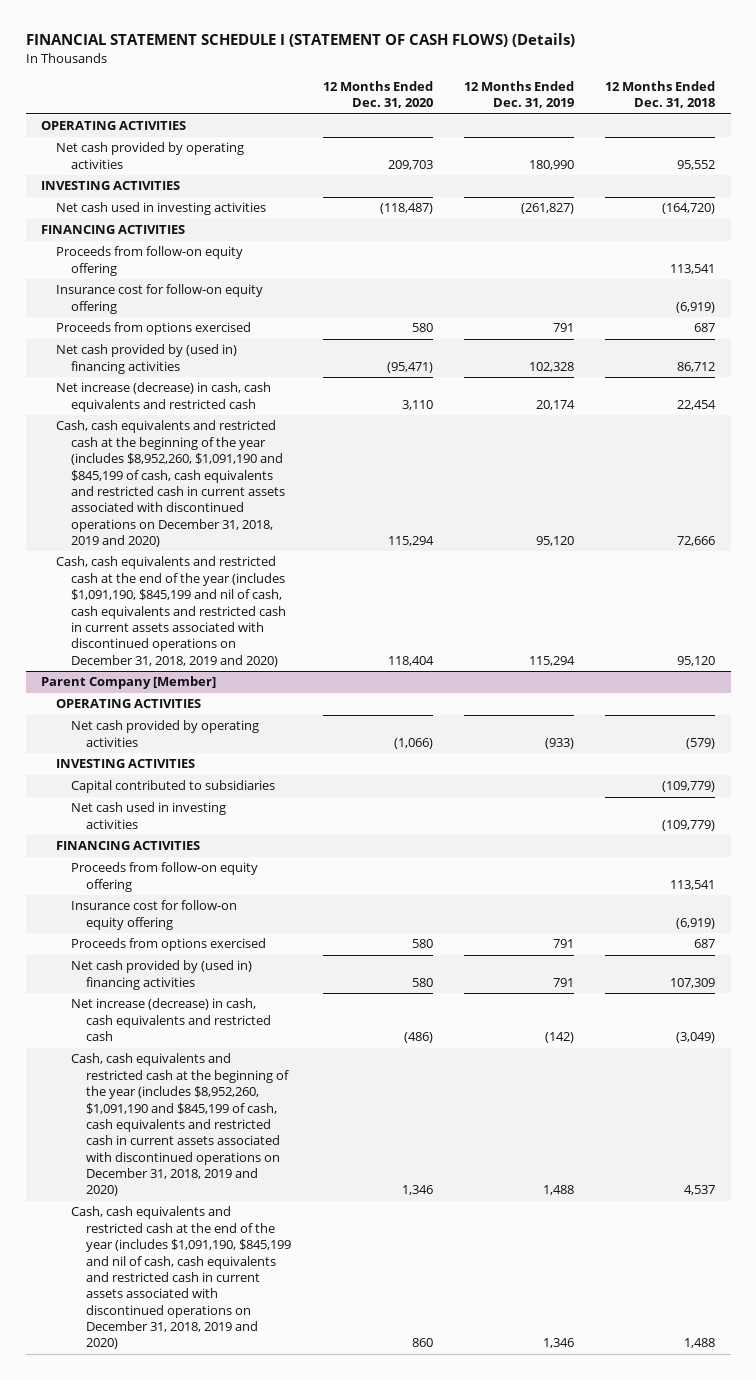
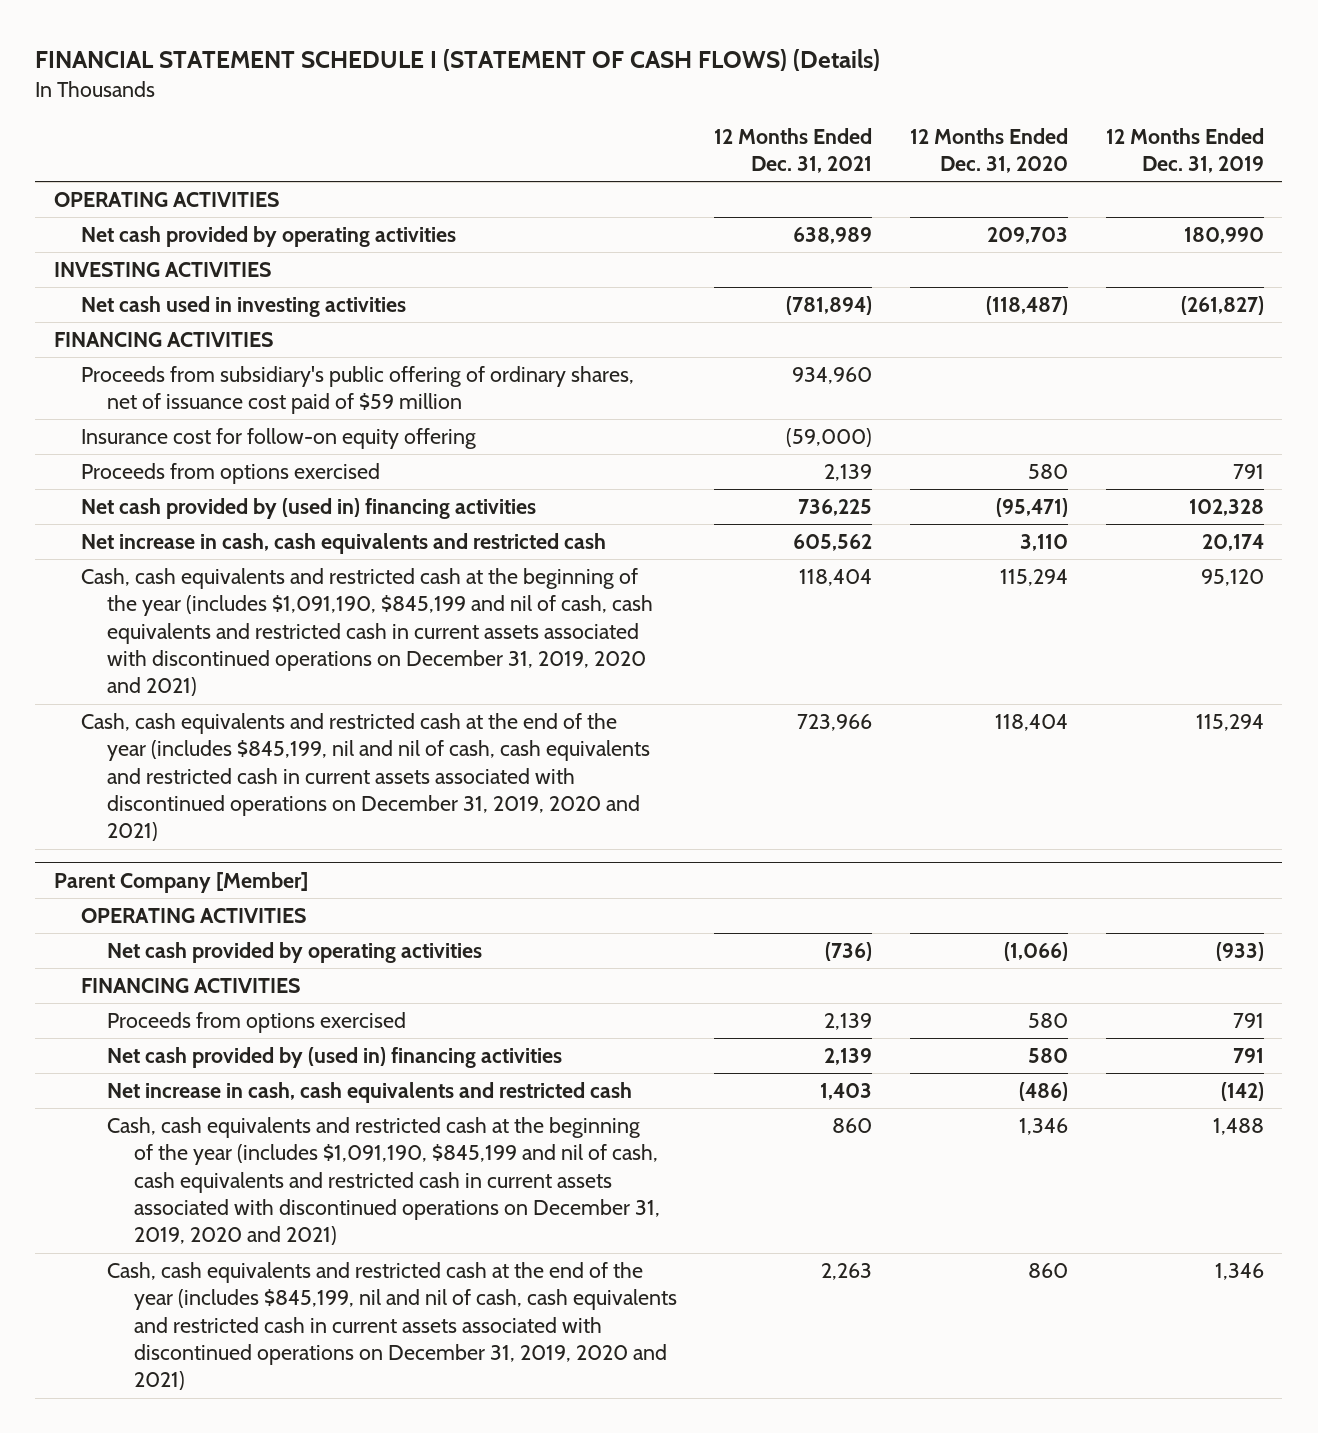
- | 12 Months Ended Dec. 31, 2020 | 12 Months Ended Dec. 31, 2019 | 12 Months Ended Dec. 31, 2018
+ | 12 Months Ended Dec. 31, 2021 | 12 Months Ended Dec. 31, 2020 | 12 Months Ended Dec. 31, 2019
- Proceeds from follow-on equity offering | | | 113,541
+ Proceeds from subsidiary's public offering of ordinary shares, net of issuance cost paid of $59 million | 934,960 | |
- Net increase (decrease) in cash, cash equivalents and restricted cash | 3,110 | 20,174 | 22,454
- Cash, cash equivalents and restricted cash at the beginning of the year (includes $8,952,260, $1,091,190 and $845,199 of cash, cash equivalents and restricted cash in current assets associated with discontinued operations on December 31, 2018, 2019 and 2020) | 115,294 | 95,120 | 72,666
- Cash, cash equivalents and restricted cash at the end of the year (includes $1,091,190, $845,199 and nil of cash, cash equivalents and restricted cash in current assets associated with discontinued operations on December 31, 2018, 2019 and 2020) | 118,404 | 115,294 | 95,120
+ Net increase in cash, cash equivalents and restricted cash | 605,562 | 3,110 | 20,174
+ Cash, cash equivalents and restricted cash at the beginning of the year (includes $1,091,190, $845,199 and nil of cash, cash equivalents and restricted cash in current assets associated with discontinued operations on December 31, 2019, 2020 and 2021) | 118,404 | 115,294 | 95,120
+ Cash, cash equivalents and restricted cash at the end of the year (includes $845,199, nil and nil of cash, cash equivalents and restricted cash in current assets associated with discontinued operations on December 31, 2019, 2020 and 2021) | 723,966 | 118,404 | 115,294
@ Parent Company [Member]
- INVESTING ACTIVITIES
- Capital contributed to subsidiaries | | | (109,779)
- Net cash used in investing activities | | | (109,779)
- Proceeds from follow-on equity offering | | | 113,541
- Insurance cost for follow-on equity offering | | | (6,919)
- Net increase (decrease) in cash, cash equivalents and restricted cash | (486) | (142) | (3,049)
- Cash, cash equivalents and restricted cash at the beginning of the year (includes $8,952,260, $1,091,190 and $845,199 of cash, cash equivalents and restricted cash in current assets associated with discontinued operations on December 31, 2018, 2019 and 2020) | 1,346 | 1,488 | 4,537
- Cash, cash equivalents and restricted cash at the end of the year (includes $1,091,190, $845,199 and nil of cash, cash equivalents and restricted cash in current assets associated with discontinued operations on December 31, 2018, 2019 and 2020) | 860 | 1,346 | 1,488
+ Net increase in cash, cash equivalents and restricted cash | 1,403 | (486) | (142)
+ Cash, cash equivalents and restricted cash at the beginning of the year (includes $1,091,190, $845,199 and nil of cash, cash equivalents and restricted cash in current assets associated with discontinued operations on December 31, 2019, 2020 and 2021) | 860 | 1,346 | 1,488
+ Cash, cash equivalents and restricted cash at the end of the year (includes $845,199, nil and nil of cash, cash equivalents and restricted cash in current assets associated with discontinued operations on December 31, 2019, 2020 and 2021) | 2,263 | 860 | 1,346

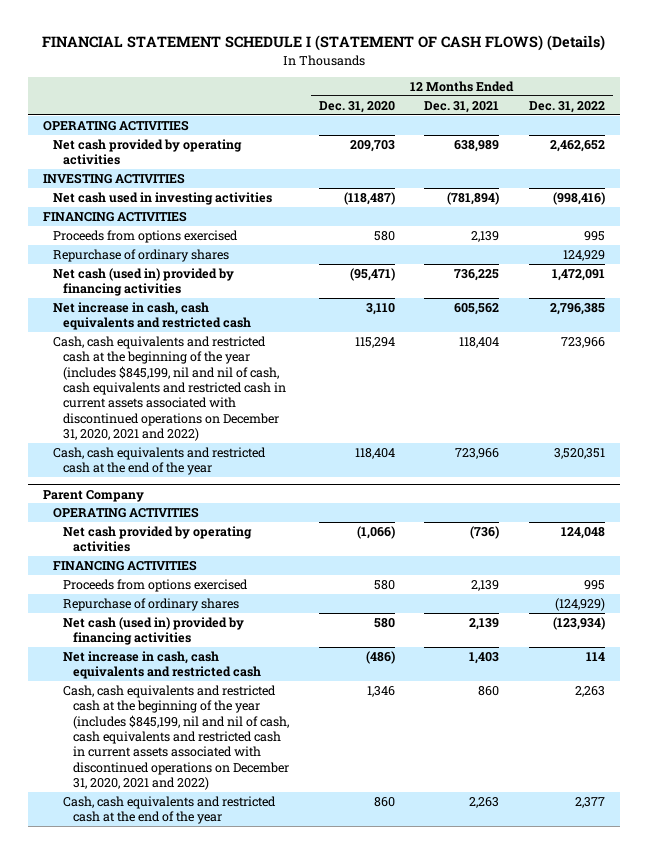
- | 12 Months Ended Dec. 31, 2021 | 12 Months Ended Dec. 31, 2020 | 12 Months Ended Dec. 31, 2019
+ | 12 Months Ended Dec. 31, 2020 | 12 Months Ended Dec. 31, 2021 | 12 Months Ended Dec. 31, 2022
- Proceeds from subsidiary's public offering of ordinary shares, net of issuance cost paid of $59 million | 934,960 | |
- Insurance cost for follow-on equity offering | (59,000) | |
- Net cash provided by (used in) financing activities | 736,225 | (95,471) | 102,328
+ Repurchase of ordinary shares | | | 124,929
+ Net cash (used in) provided by financing activities | (95,471) | 736,225 | 1,472,091
- Cash, cash equivalents and restricted cash at the beginning of the year (includes $1,091,190, $845,199 and nil of cash, cash equivalents and restricted cash in current assets associated with discontinued operations on December 31, 2019, 2020 and 2021) | 118,404 | 115,294 | 95,120
- Cash, cash equivalents and restricted cash at the end of the year (includes $845,199, nil and nil of cash, cash equivalents and restricted cash in current assets associated with discontinued operations on December 31, 2019, 2020 and 2021) | 723,966 | 118,404 | 115,294
- Parent Company [Member]
+ Cash, cash equivalents and restricted cash at the beginning of the year (includes $845,199, nil and nil of cash, cash equivalents and restricted cash in current assets associated with discontinued operations on December 31, 2020, 2021 and 2022) | 115,294 | 118,404 | 723,966
+ Cash, cash equivalents and restricted cash at the end of the year | 118,404 | 723,966 | 3,520,351
+ Parent Company
- Net cash provided by (used in) financing activities | 2,139 | 580 | 791
+ Repurchase of ordinary shares | | | (124,929)
+ Net cash (used in) provided by financing activities | 580 | 2,139 | (123,934)
- Cash, cash equivalents and restricted cash at the beginning of the year (includes $1,091,190, $845,199 and nil of cash, cash equivalents and restricted cash in current assets associated with discontinued operations on December 31, 2019, 2020 and 2021) | 860 | 1,346 | 1,488
- Cash, cash equivalents and restricted cash at the end of the year (includes $845,199, nil and nil of cash, cash equivalents and restricted cash in current assets associated with discontinued operations on December 31, 2019, 2020 and 2021) | 2,263 | 860 | 1,346
+ Cash, cash equivalents and restricted cash at the beginning of the year (includes $845,199, nil and nil of cash, cash equivalents and restricted cash in current assets associated with discontinued operations on December 31, 2020, 2021 and 2022) | 1,346 | 860 | 2,263
+ Cash, cash equivalents and restricted cash at the end of the year | 860 | 2,263 | 2,377

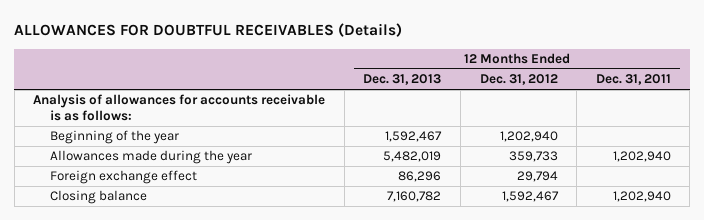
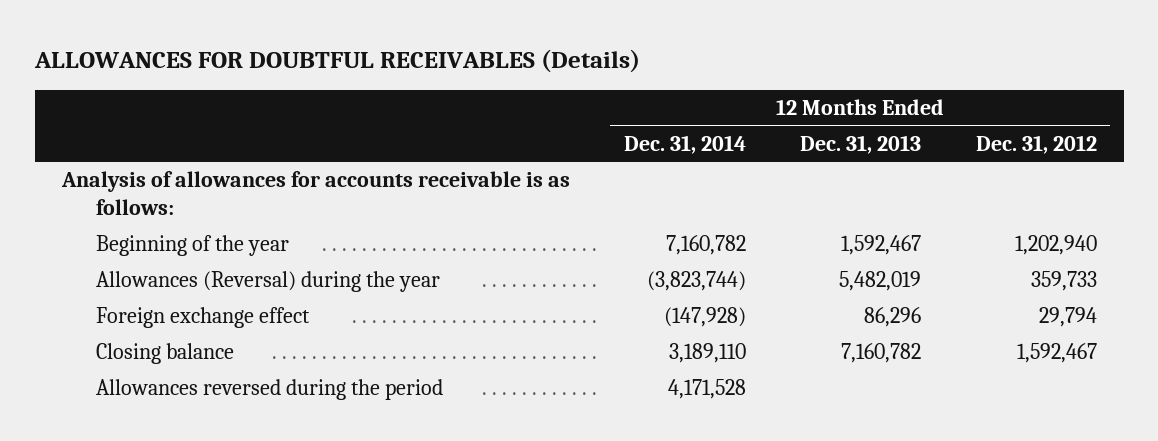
- | 12 Months Ended Dec. 31, 2013 | 12 Months Ended Dec. 31, 2012 | 12 Months Ended Dec. 31, 2011
+ | 12 Months Ended Dec. 31, 2014 | 12 Months Ended Dec. 31, 2013 | 12 Months Ended Dec. 31, 2012
- Allowances made during the year | 5,482,019 | 359,733 | 1,202,940
+ Allowances (Reversal) during the year | (3,823,744) | 5,482,019 | 359,733
+ Allowances reversed during the period | 4,171,528 | |

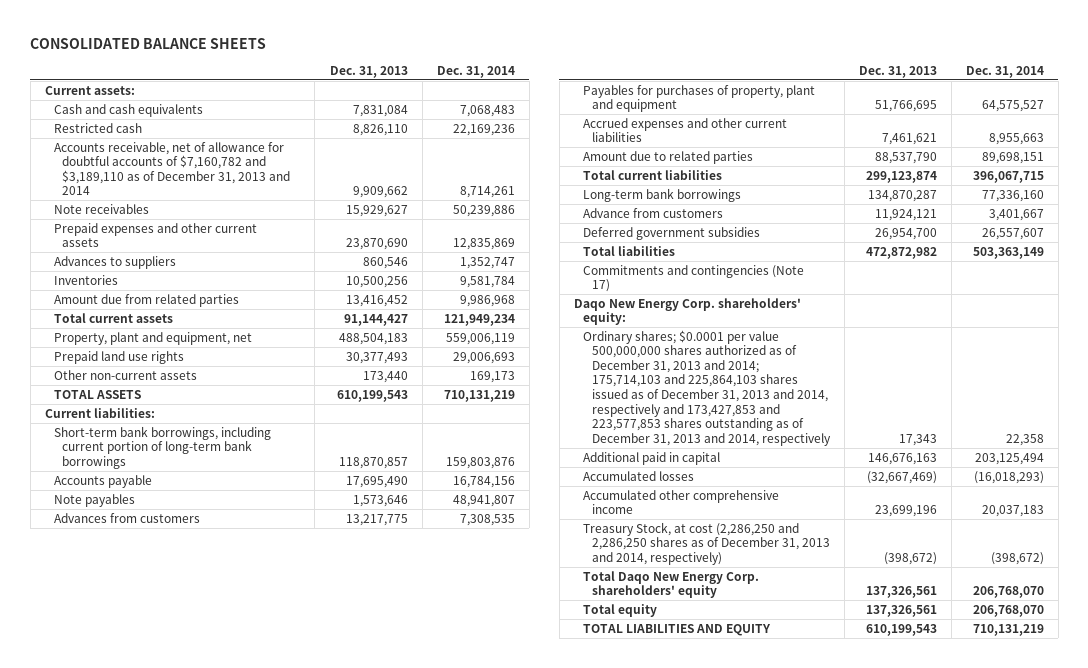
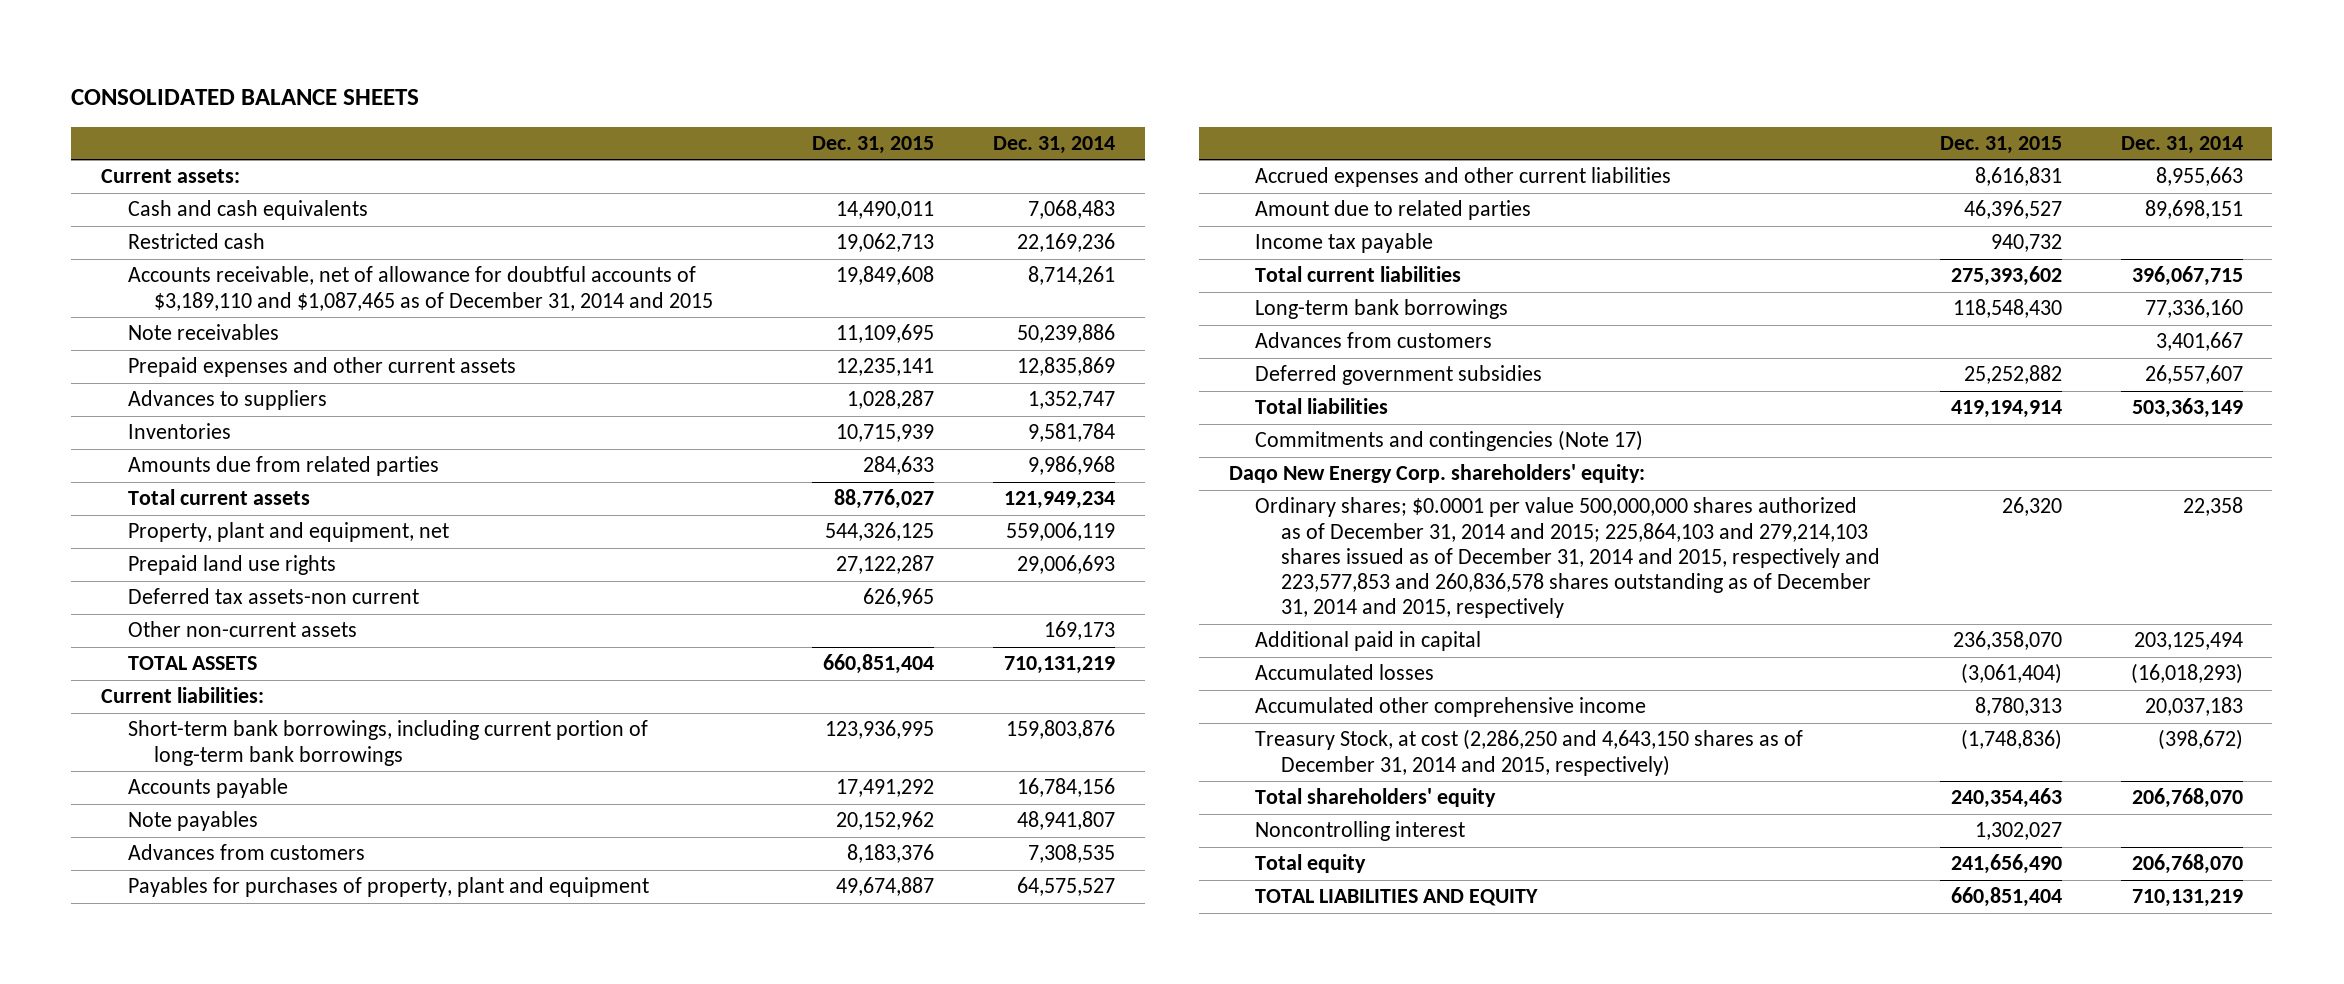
- | Dec. 31, 2013 | Dec. 31, 2014
+ | Dec. 31, 2015 | Dec. 31, 2014
- Accounts receivable, net of allowance for doubtful accounts of $7,160,782 and $3,189,110 as of December 31, 2013 and 2014 | 9,909,662 | 8,714,261
+ Accounts receivable, net of allowance for doubtful accounts of $3,189,110 and $1,087,465 as of December 31, 2014 and 2015 | 19,849,608 | 8,714,261
- Amount due from related parties | 13,416,452 | 9,986,968
+ Amounts due from related parties | 284,633 | 9,986,968
+ Deferred tax assets-non current | 626,965 |
+ Income tax payable | 940,732 |
- Advance from customers | 11,924,121 | 3,401,667
+ Advances from customers | | 3,401,667
- Ordinary shares; $0.0001 per value 500,000,000 shares authorized as of December 31, 2013 and 2014; 175,714,103 and 225,864,103 shares issued as of December 31, 2013 and 2014, respectively and 173,427,853 and 223,577,853 shares outstanding as of December 31, 2013 and 2014, respectively | 17,343 | 22,358
+ Ordinary shares; $0.0001 per value 500,000,000 shares authorized as of December 31, 2014 and 2015; 225,864,103 and 279,214,103 shares issued as of December 31, 2014 and 2015, respectively and 223,577,853 and 260,836,578 shares outstanding as of December 31, 2014 and 2015, respectively | 26,320 | 22,358
- Treasury Stock, at cost (2,286,250 and 2,286,250 shares as of December 31, 2013 and 2014, respectively) | (398,672) | (398,672)
- Total Daqo New Energy Corp. shareholders' equity | 137,326,561 | 206,768,070
+ Treasury Stock, at cost (2,286,250 and 4,643,150 shares as of December 31, 2014 and 2015, respectively) | (1,748,836) | (398,672)
+ Total shareholders' equity | 240,354,463 | 206,768,070
+ Noncontrolling interest | 1,302,027 |

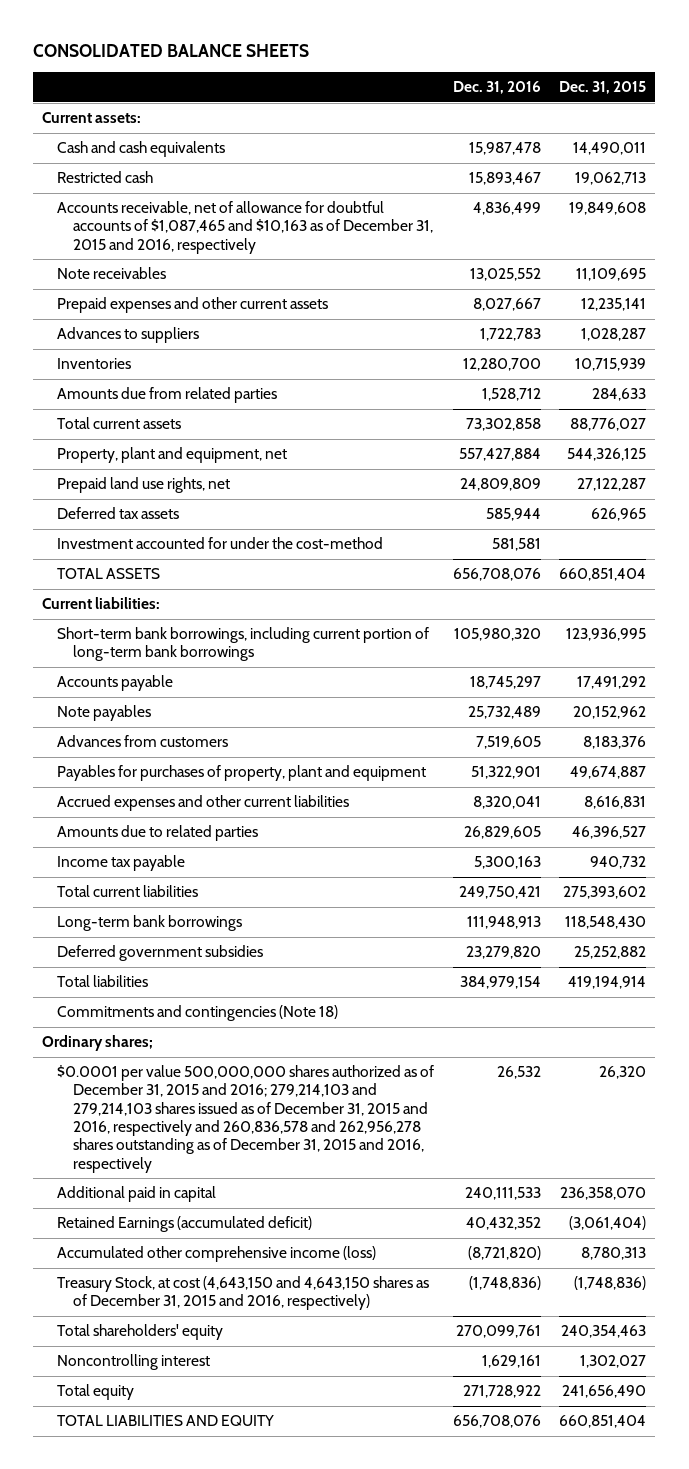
- | Dec. 31, 2015 | Dec. 31, 2014
+ | Dec. 31, 2016 | Dec. 31, 2015
- Accounts receivable, net of allowance for doubtful accounts of $3,189,110 and $1,087,465 as of December 31, 2014 and 2015 | 19,849,608 | 8,714,261
+ Accounts receivable, net of allowance for doubtful accounts of $1,087,465 and $10,163 as of December 31, 2015 and 2016, respectively | 4,836,499 | 19,849,608
- Prepaid land use rights | 27,122,287 | 29,006,693
- Deferred tax assets-non current | 626,965 |
- Other non-current assets | | 169,173
+ Prepaid land use rights, net | 24,809,809 | 27,122,287
+ Deferred tax assets | 585,944 | 626,965
+ Investment accounted for under the cost-method | 581,581 |
- Amount due to related parties | 46,396,527 | 89,698,151
+ Amounts due to related parties | 26,829,605 | 46,396,527
- Advances from customers | | 3,401,667
- Commitments and contingencies (Note 17)
- Daqo New Energy Corp. shareholders' equity:
- Ordinary shares; $0.0001 per value 500,000,000 shares authorized as of December 31, 2014 and 2015; 225,864,103 and 279,214,103 shares issued as of December 31, 2014 and 2015, respectively and 223,577,853 and 260,836,578 shares outstanding as of December 31, 2014 and 2015, respectively | 26,320 | 22,358
+ Commitments and contingencies (Note 18)
+ Ordinary shares;
+ $0.0001 per value 500,000,000 shares authorized as of December 31, 2015 and 2016; 279,214,103 and 279,214,103 shares issued as of December 31, 2015 and 2016, respectively and 260,836,578 and 262,956,278 shares outstanding as of December 31, 2015 and 2016, respectively | 26,532 | 26,320
- Accumulated losses | (3,061,404) | (16,018,293)
- Accumulated other comprehensive income | 8,780,313 | 20,037,183
- Treasury Stock, at cost (2,286,250 and 4,643,150 shares as of December 31, 2014 and 2015, respectively) | (1,748,836) | (398,672)
+ Retained Earnings (accumulated deficit) | 40,432,352 | (3,061,404)
+ Accumulated other comprehensive income (loss) | (8,721,820) | 8,780,313
+ Treasury Stock, at cost (4,643,150 and 4,643,150 shares as of December 31, 2015 and 2016, respectively) | (1,748,836) | (1,748,836)

